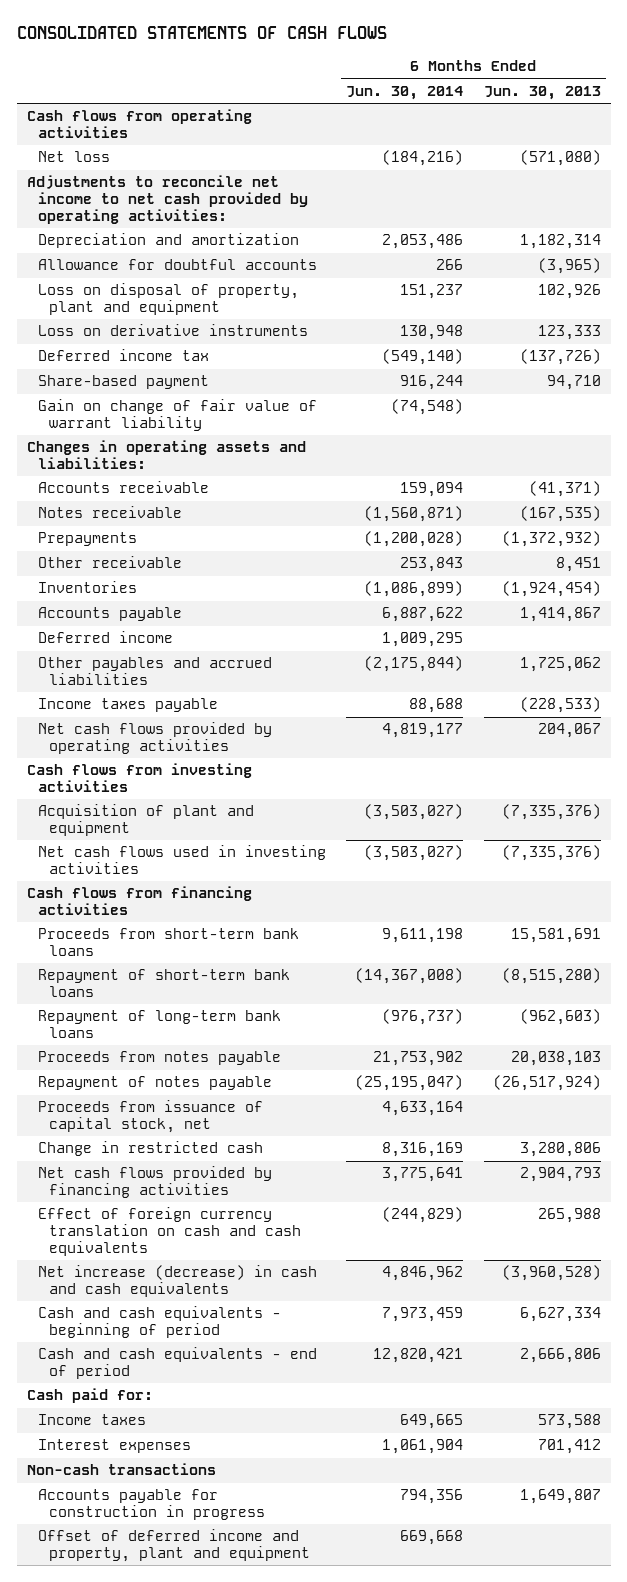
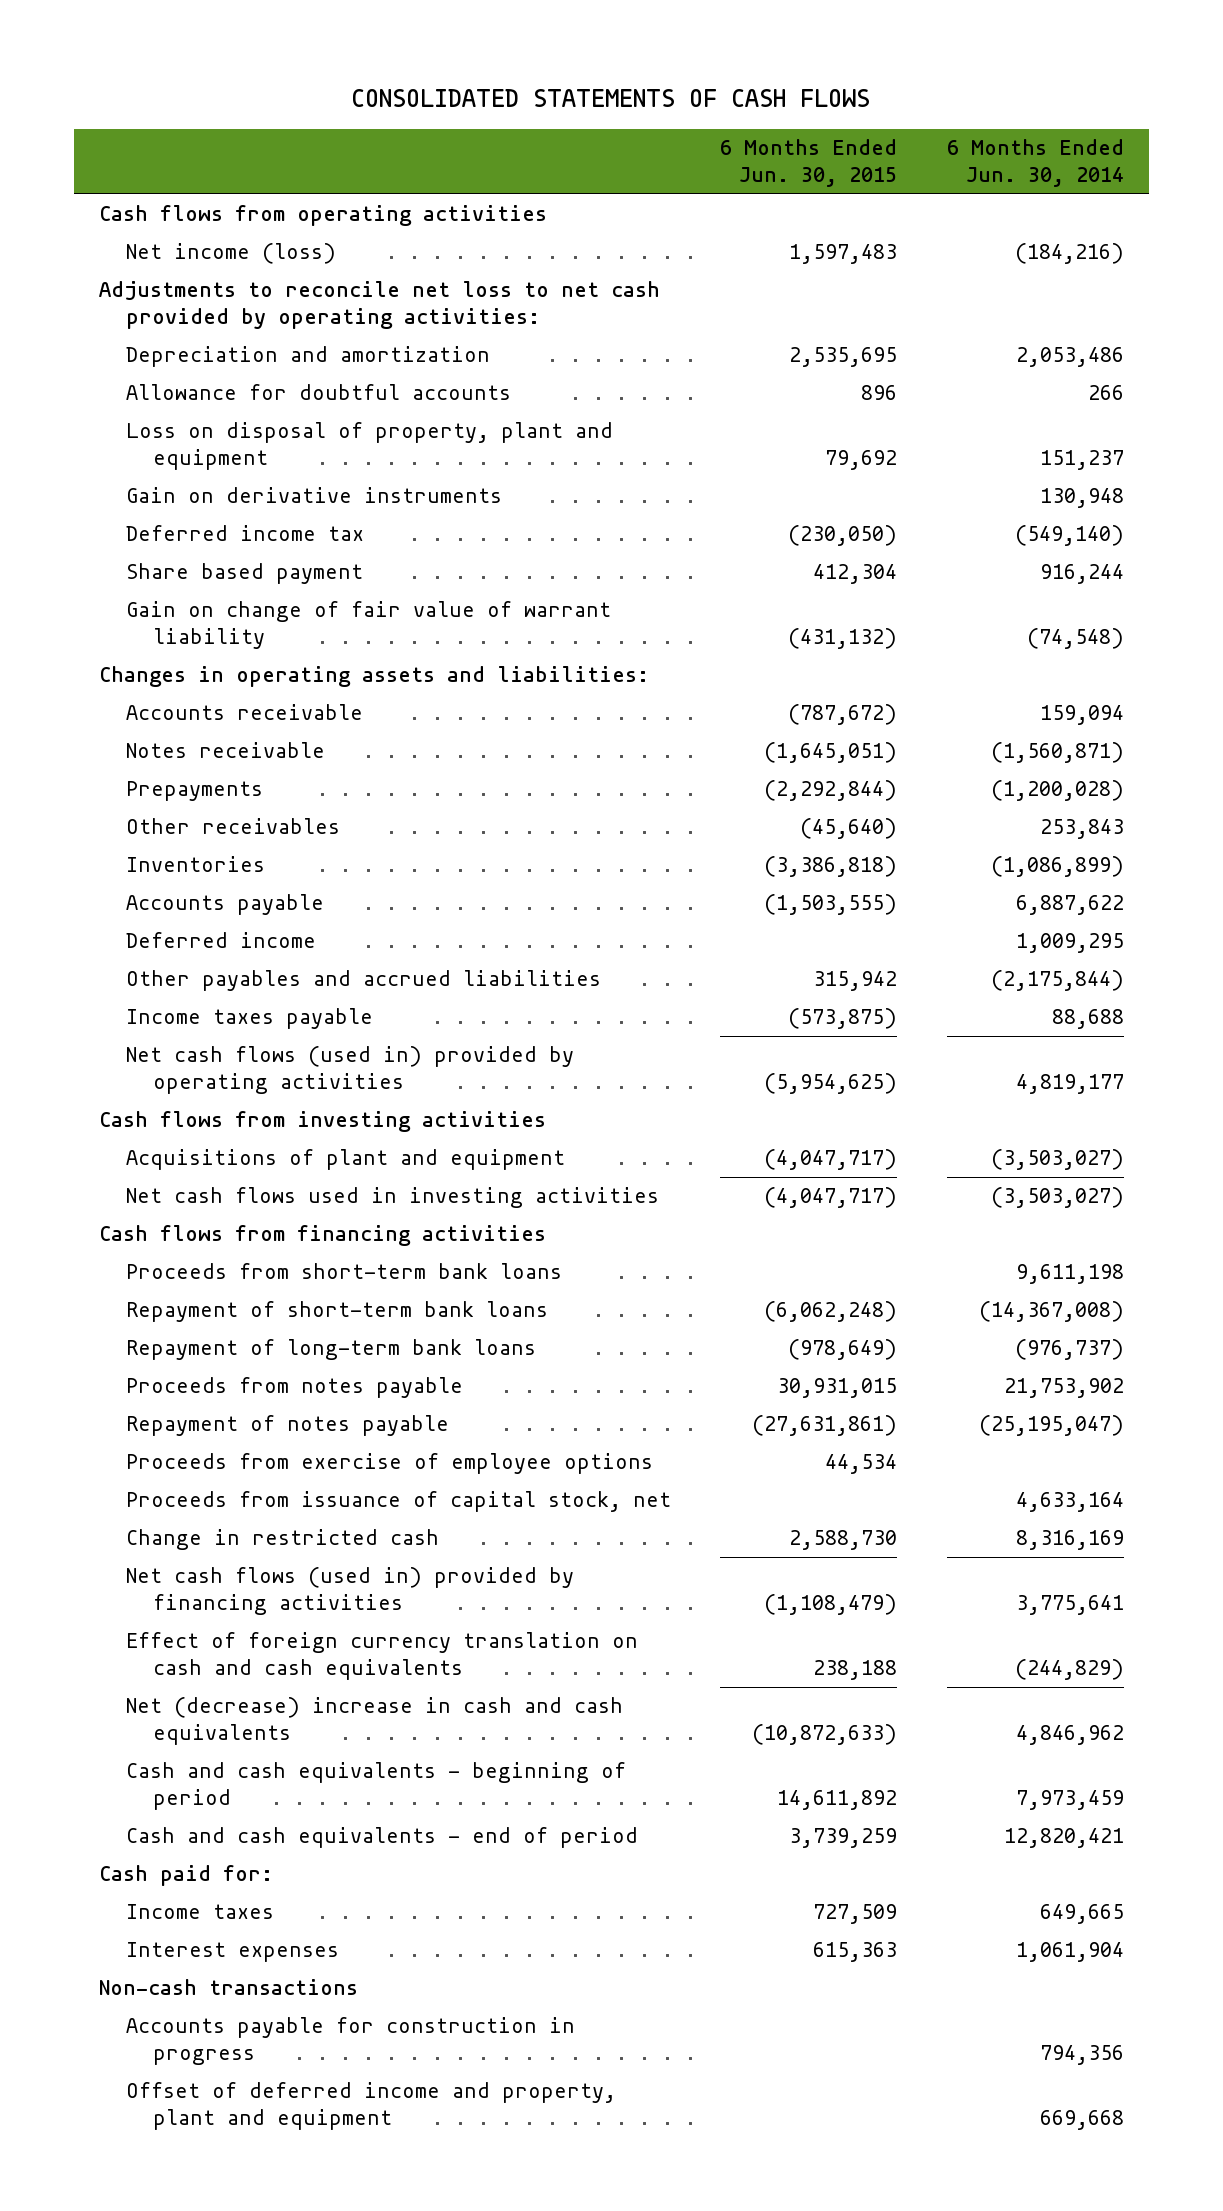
- | 6 Months Ended Jun. 30, 2014 | 6 Months Ended Jun. 30, 2013
+ | 6 Months Ended Jun. 30, 2015 | 6 Months Ended Jun. 30, 2014
- Net loss | (184,216) | (571,080)
- Adjustments to reconcile net income to net cash provided by operating activities:
+ Net income (loss) | 1,597,483 | (184,216)
+ Adjustments to reconcile net loss to net cash provided by operating activities:
- Loss on derivative instruments | 130,948 | 123,333
+ Gain on derivative instruments | | 130,948
- Share-based payment | 916,244 | 94,710
+ Share based payment | 412,304 | 916,244
- Other receivable | 253,843 | 8,451
+ Other receivables | (45,640) | 253,843
- Net cash flows provided by operating activities | 4,819,177 | 204,067
+ Net cash flows (used in) provided by operating activities | (5,954,625) | 4,819,177
- Acquisition of plant and equipment | (3,503,027) | (7,335,376)
+ Acquisitions of plant and equipment | (4,047,717) | (3,503,027)
+ Proceeds from exercise of employee options | 44,534 |
- Net cash flows provided by financing activities | 3,775,641 | 2,904,793
+ Net cash flows (used in) provided by financing activities | (1,108,479) | 3,775,641
- Net increase (decrease) in cash and cash equivalents | 4,846,962 | (3,960,528)
+ Net (decrease) increase in cash and cash equivalents | (10,872,633) | 4,846,962

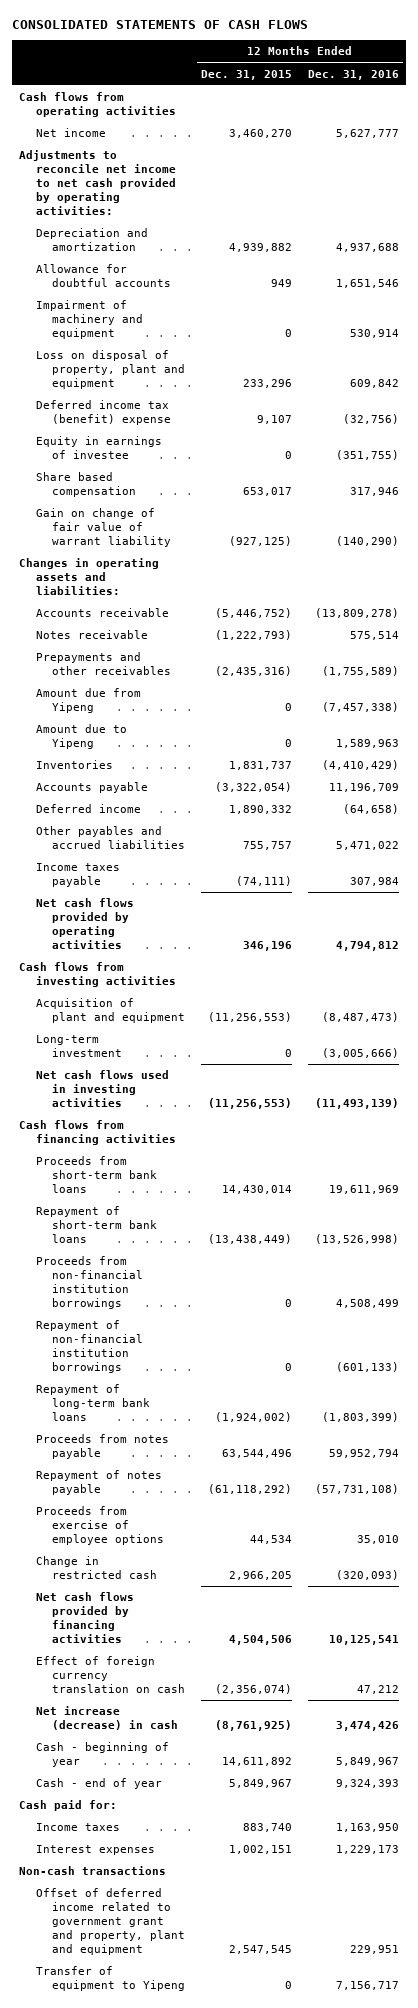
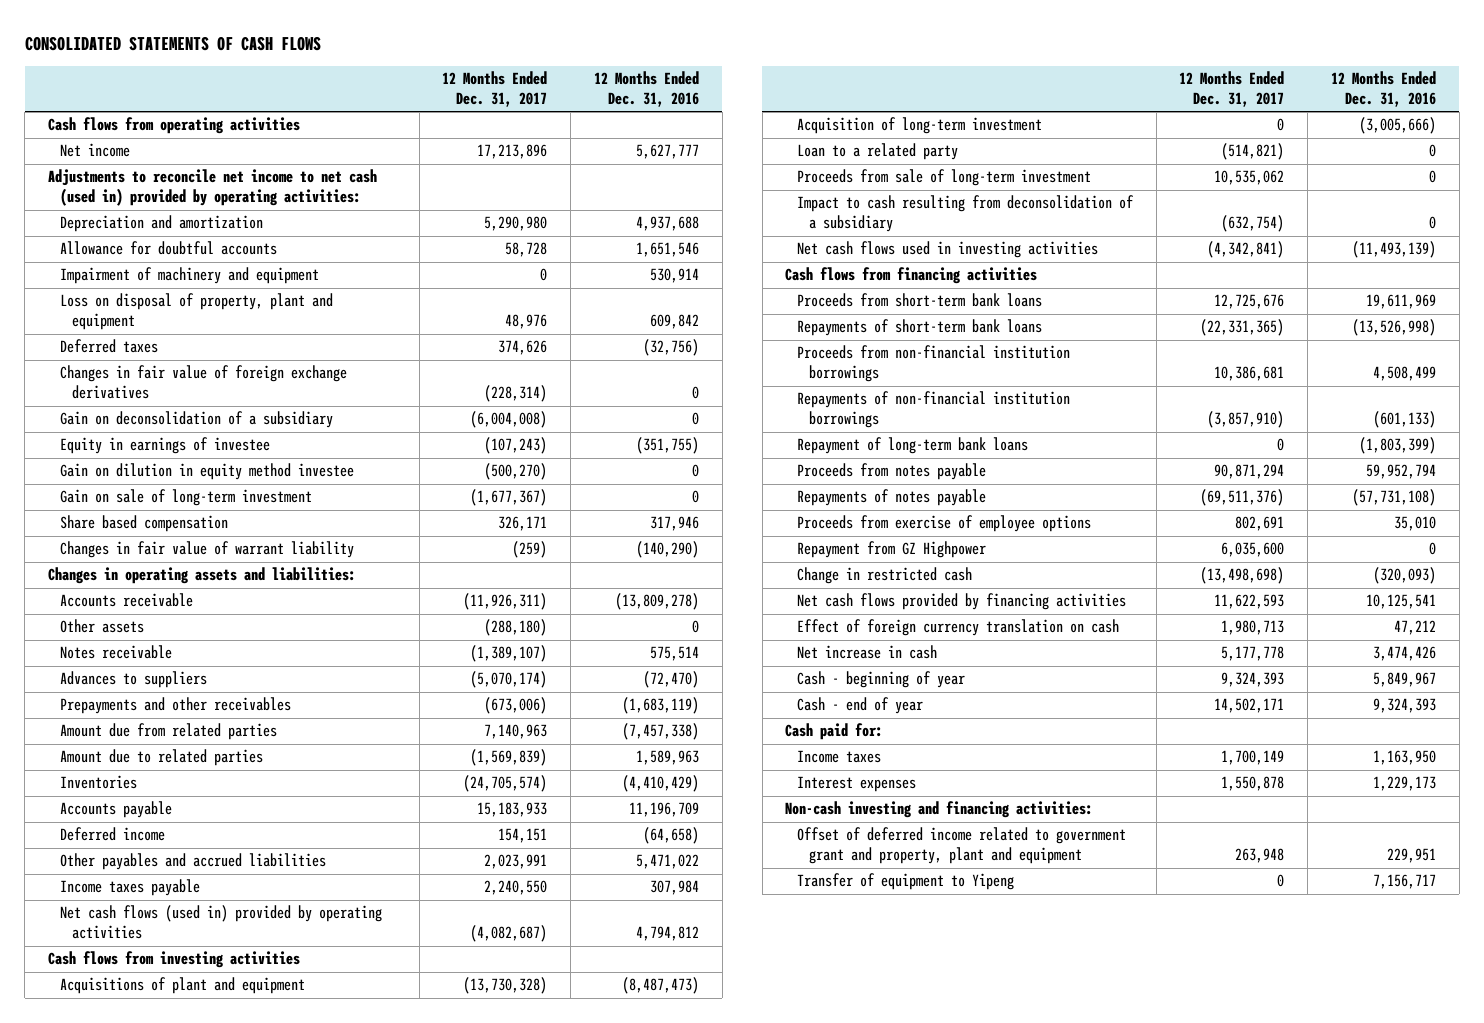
- | 12 Months Ended Dec. 31, 2015 | 12 Months Ended Dec. 31, 2016
+ | 12 Months Ended Dec. 31, 2017 | 12 Months Ended Dec. 31, 2016
- Adjustments to reconcile net income to net cash provided by operating activities:
+ Adjustments to reconcile net income to net cash (used in) provided by operating activities:
- Deferred income tax (benefit) expense | 9,107 | (32,756)
+ Deferred taxes | 374,626 | (32,756)
+ Changes in fair value of foreign exchange derivatives | (228,314) | 0
+ Gain on deconsolidation of a subsidiary | (6,004,008) | 0
+ Gain on dilution in equity method investee | (500,270) | 0
+ Gain on sale of long-term investment | (1,677,367) | 0
- Gain on change of fair value of warrant liability | (927,125) | (140,290)
+ Changes in fair value of warrant liability | (259) | (140,290)
+ Other assets | (288,180) | 0
- Prepayments and other receivables | (2,435,316) | (1,755,589)
- Amount due from Yipeng | 0 | (7,457,338)
- Amount due to Yipeng | 0 | 1,589,963
+ Advances to suppliers | (5,070,174) | (72,470)
+ Prepayments and other receivables | (673,006) | (1,683,119)
+ Amount due from related parties | 7,140,963 | (7,457,338)
+ Amount due to related parties | (1,569,839) | 1,589,963
- Net cash flows provided by operating activities | 346,196 | 4,794,812
+ Net cash flows (used in) provided by operating activities | (4,082,687) | 4,794,812
- Acquisition of plant and equipment | (11,256,553) | (8,487,473)
- Long-term investment | 0 | (3,005,666)
+ Acquisitions of plant and equipment | (13,730,328) | (8,487,473)
+ Acquisition of long-term investment | 0 | (3,005,666)
+ Loan to a related party | (514,821) | 0
+ Proceeds from sale of long-term investment | 10,535,062 | 0
+ Impact to cash resulting from deconsolidation of a subsidiary | (632,754) | 0
- Repayment of short-term bank loans | (13,438,449) | (13,526,998)
+ Repayments of short-term bank loans | (22,331,365) | (13,526,998)
- Repayment of non-financial institution borrowings | 0 | (601,133)
+ Repayments of non-financial institution borrowings | (3,857,910) | (601,133)
- Repayment of notes payable | (61,118,292) | (57,731,108)
+ Repayments of notes payable | (69,511,376) | (57,731,108)
+ Repayment from GZ Highpower | 6,035,600 | 0
- Net increase (decrease) in cash | (8,761,925) | 3,474,426
+ Net increase in cash | 5,177,778 | 3,474,426
- Non-cash transactions
+ Non-cash investing and financing activities:

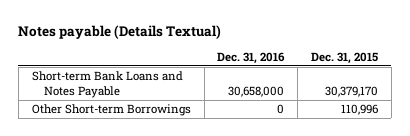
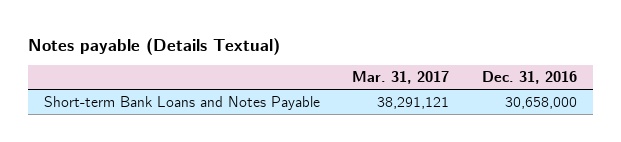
- | Dec. 31, 2016 | Dec. 31, 2015
+ | Mar. 31, 2017 | Dec. 31, 2016
- Other Short-term Borrowings | 0 | 110,996

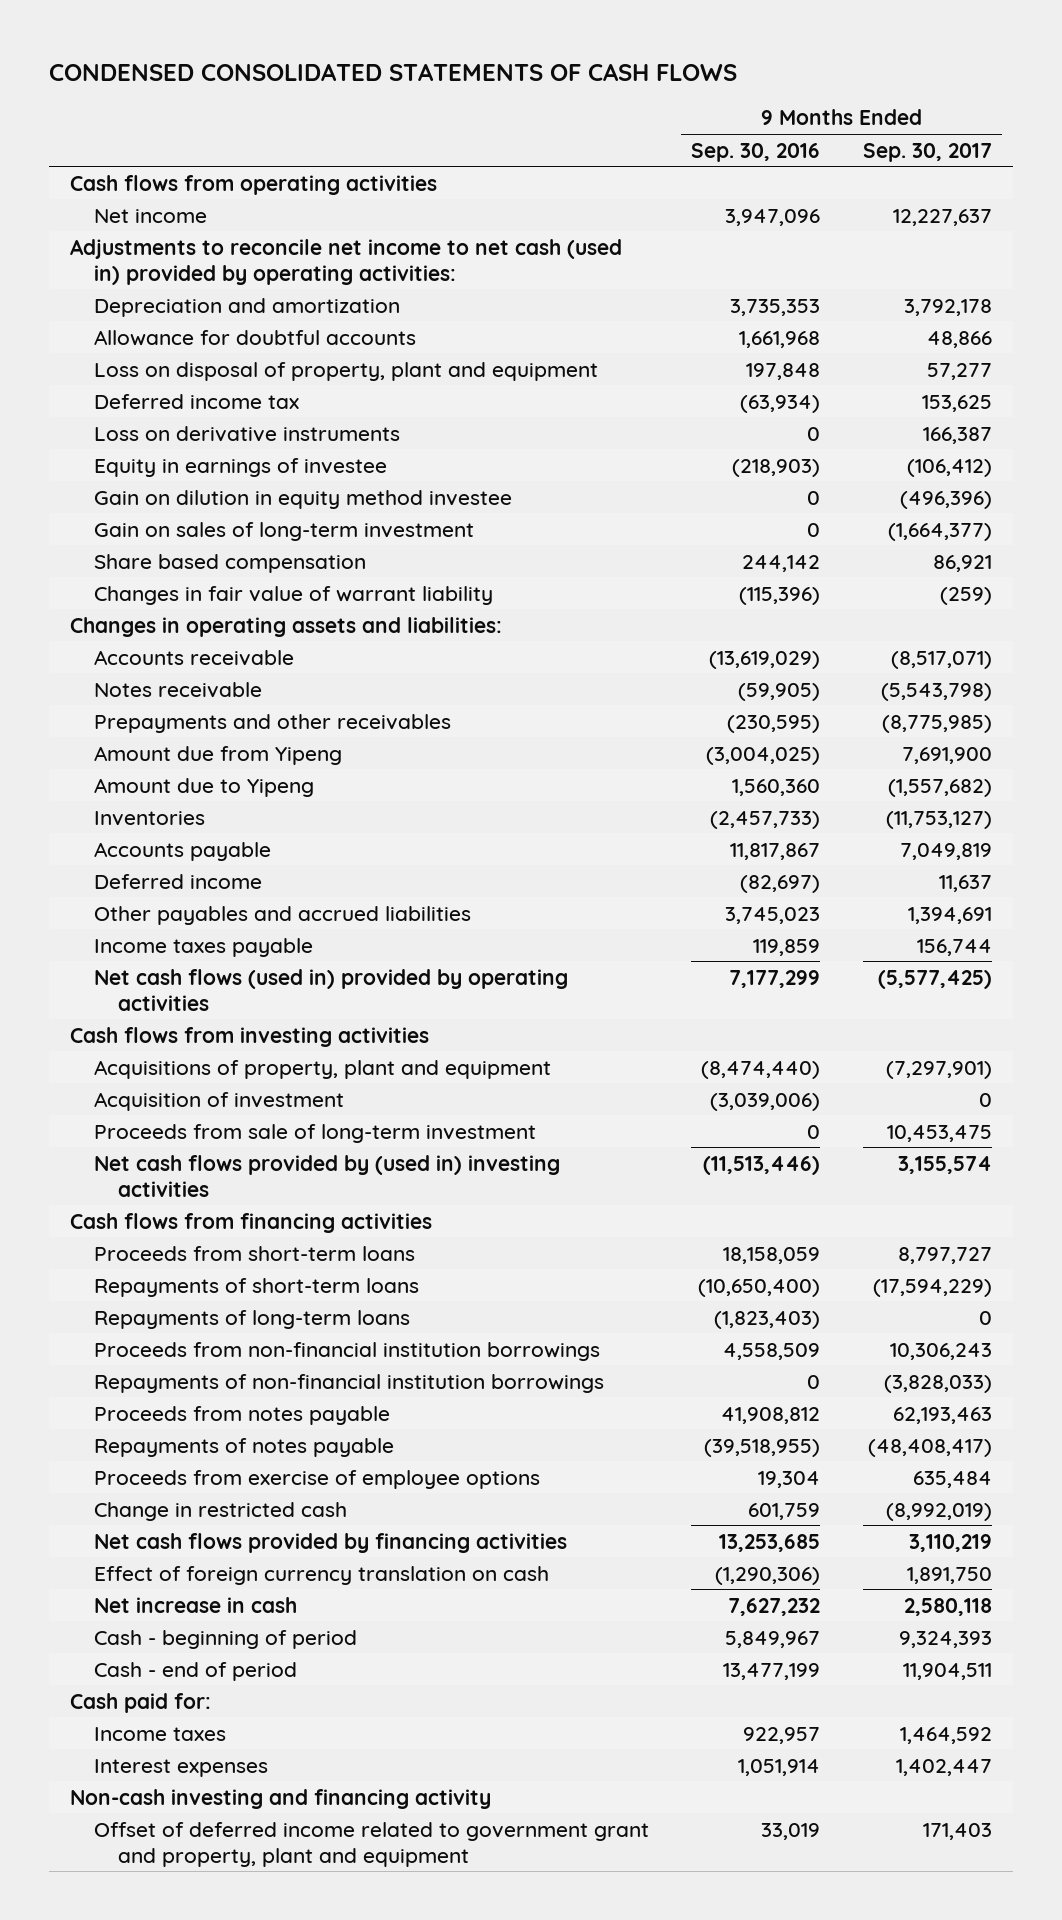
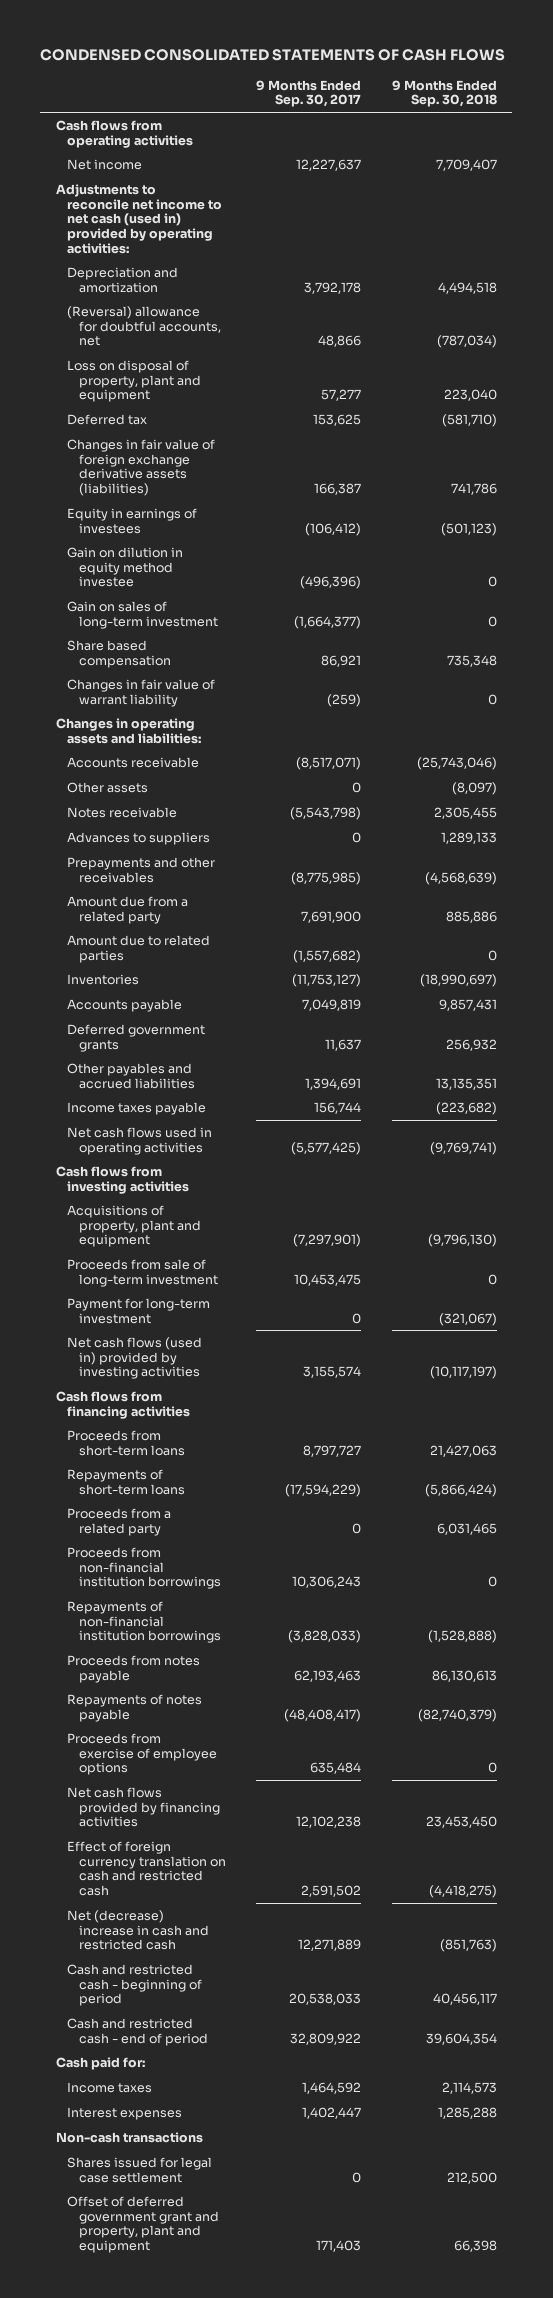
- | 9 Months Ended Sep. 30, 2016 | 9 Months Ended Sep. 30, 2017
+ | 9 Months Ended Sep. 30, 2017 | 9 Months Ended Sep. 30, 2018
- Allowance for doubtful accounts | 1,661,968 | 48,866
+ (Reversal) allowance for doubtful accounts, net | 48,866 | (787,034)
- Deferred income tax | (63,934) | 153,625
- Loss on derivative instruments | 0 | 166,387
- Equity in earnings of investee | (218,903) | (106,412)
+ Deferred tax | 153,625 | (581,710)
+ Changes in fair value of foreign exchange derivative assets (liabilities) | 166,387 | 741,786
+ Equity in earnings of investees | (106,412) | (501,123)
+ Other assets | 0 | (8,097)
+ Advances to suppliers | 0 | 1,289,133
- Amount due from Yipeng | (3,004,025) | 7,691,900
- Amount due to Yipeng | 1,560,360 | (1,557,682)
+ Amount due from a related party | 7,691,900 | 885,886
+ Amount due to related parties | (1,557,682) | 0
- Deferred income | (82,697) | 11,637
+ Deferred government grants | 11,637 | 256,932
- Net cash flows (used in) provided by operating activities | 7,177,299 | (5,577,425)
+ Net cash flows used in operating activities | (5,577,425) | (9,769,741)
- Acquisition of investment | (3,039,006) | 0
- Net cash flows provided by (used in) investing activities | (11,513,446) | 3,155,574
+ Payment for long-term investment | 0 | (321,067)
+ Net cash flows (used in) provided by investing activities | 3,155,574 | (10,117,197)
- Repayments of long-term loans | (1,823,403) | 0
+ Proceeds from a related party | 0 | 6,031,465
- Change in restricted cash | 601,759 | (8,992,019)
- Net cash flows provided by financing activities | 13,253,685 | 3,110,219
- Effect of foreign currency translation on cash | (1,290,306) | 1,891,750
- Net increase in cash | 7,627,232 | 2,580,118
- Cash - beginning of period | 5,849,967 | 9,324,393
- Cash - end of period | 13,477,199 | 11,904,511
+ Net cash flows provided by financing activities | 12,102,238 | 23,453,450
+ Effect of foreign currency translation on cash and restricted cash | 2,591,502 | (4,418,275)
+ Net (decrease) increase in cash and restricted cash | 12,271,889 | (851,763)
+ Cash and restricted cash - beginning of period | 20,538,033 | 40,456,117
+ Cash and restricted cash - end of period | 32,809,922 | 39,604,354
- Non-cash investing and financing activity
- Offset of deferred income related to government grant and property, plant and equipment | 33,019 | 171,403
+ Non-cash transactions
+ Shares issued for legal case settlement | 0 | 212,500
+ Offset of deferred government grant and property, plant and equipment | 171,403 | 66,398

